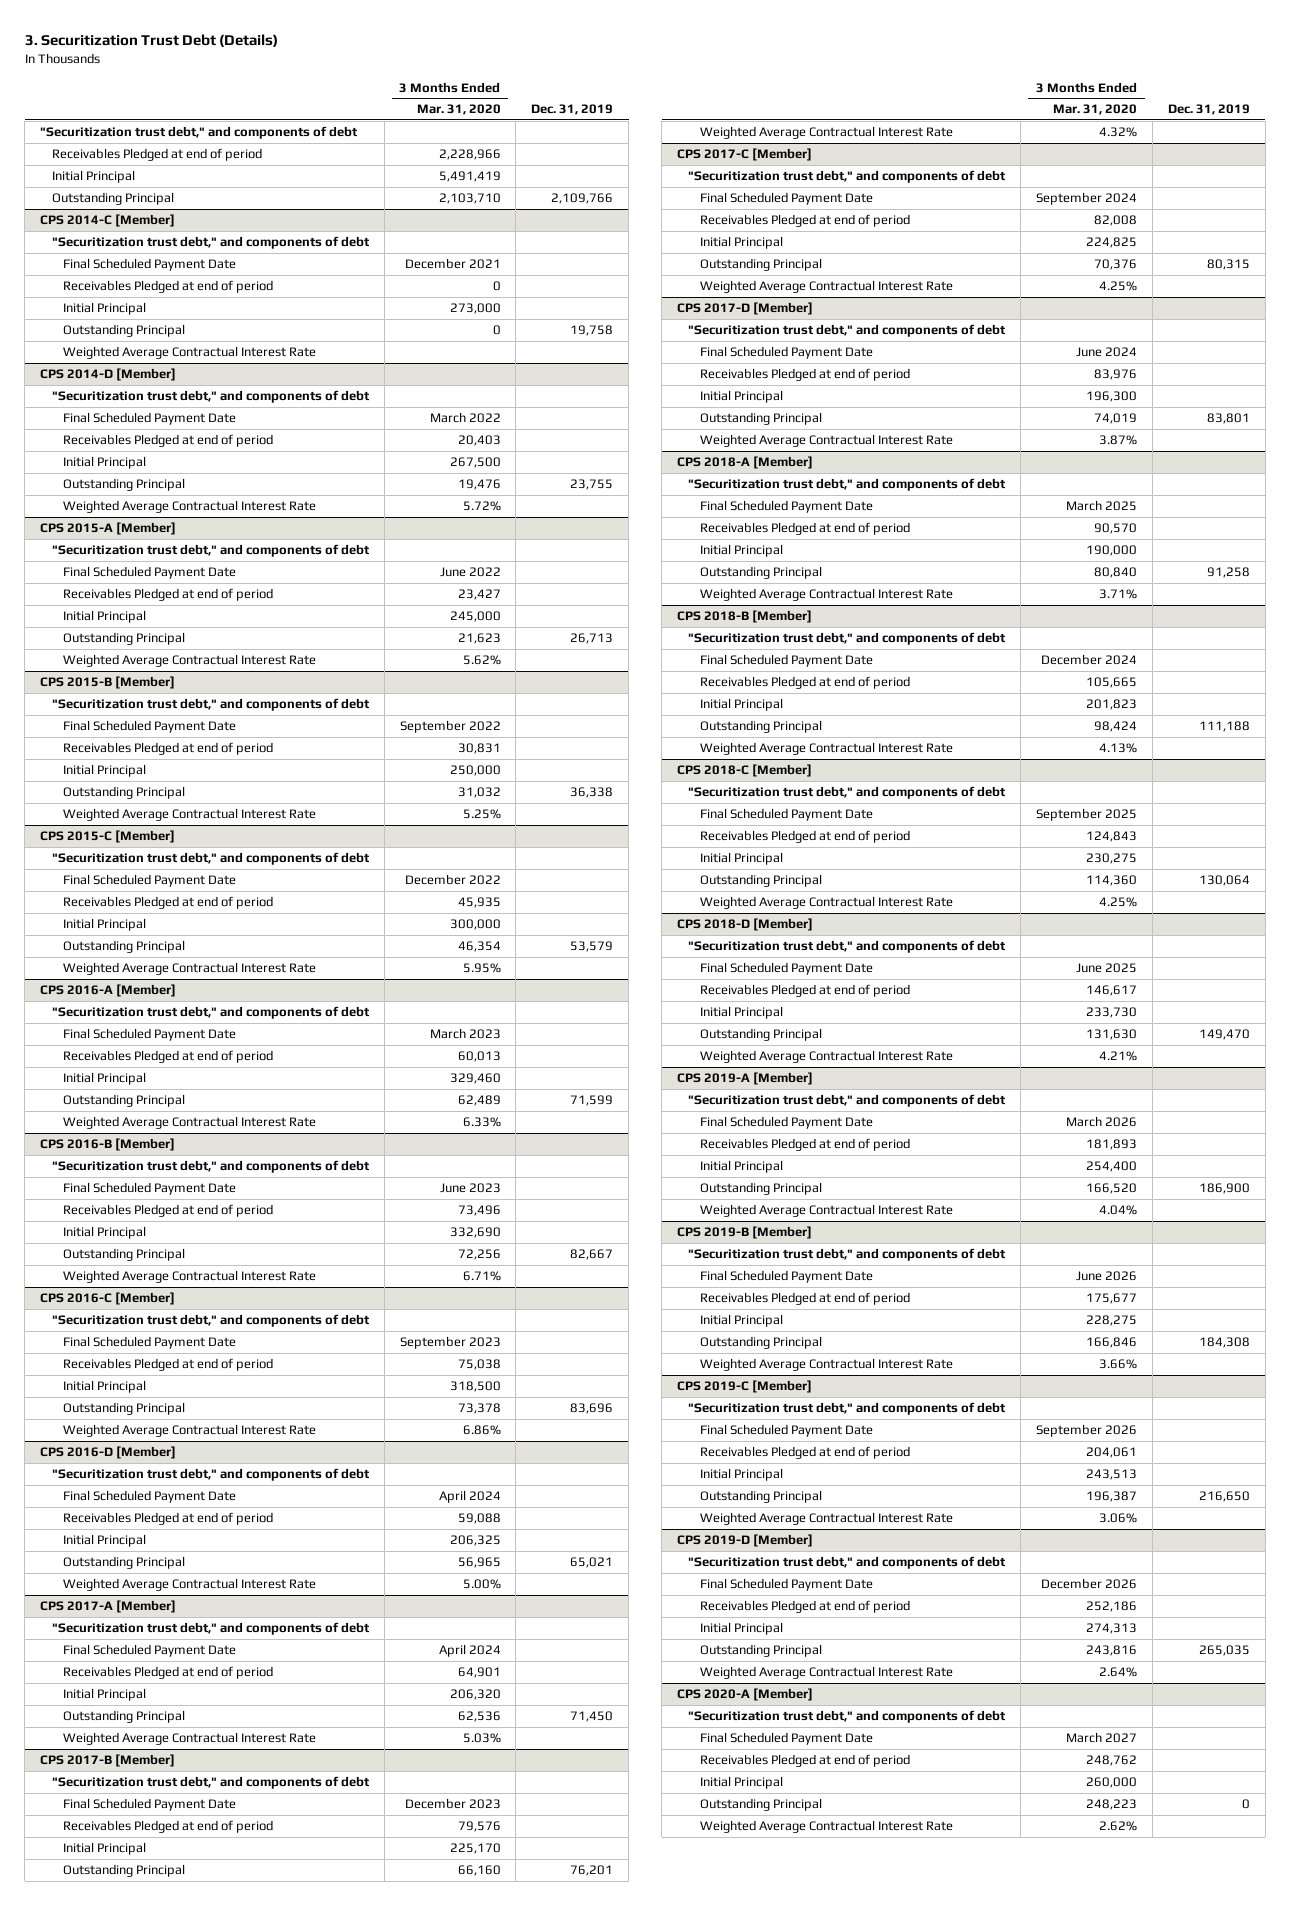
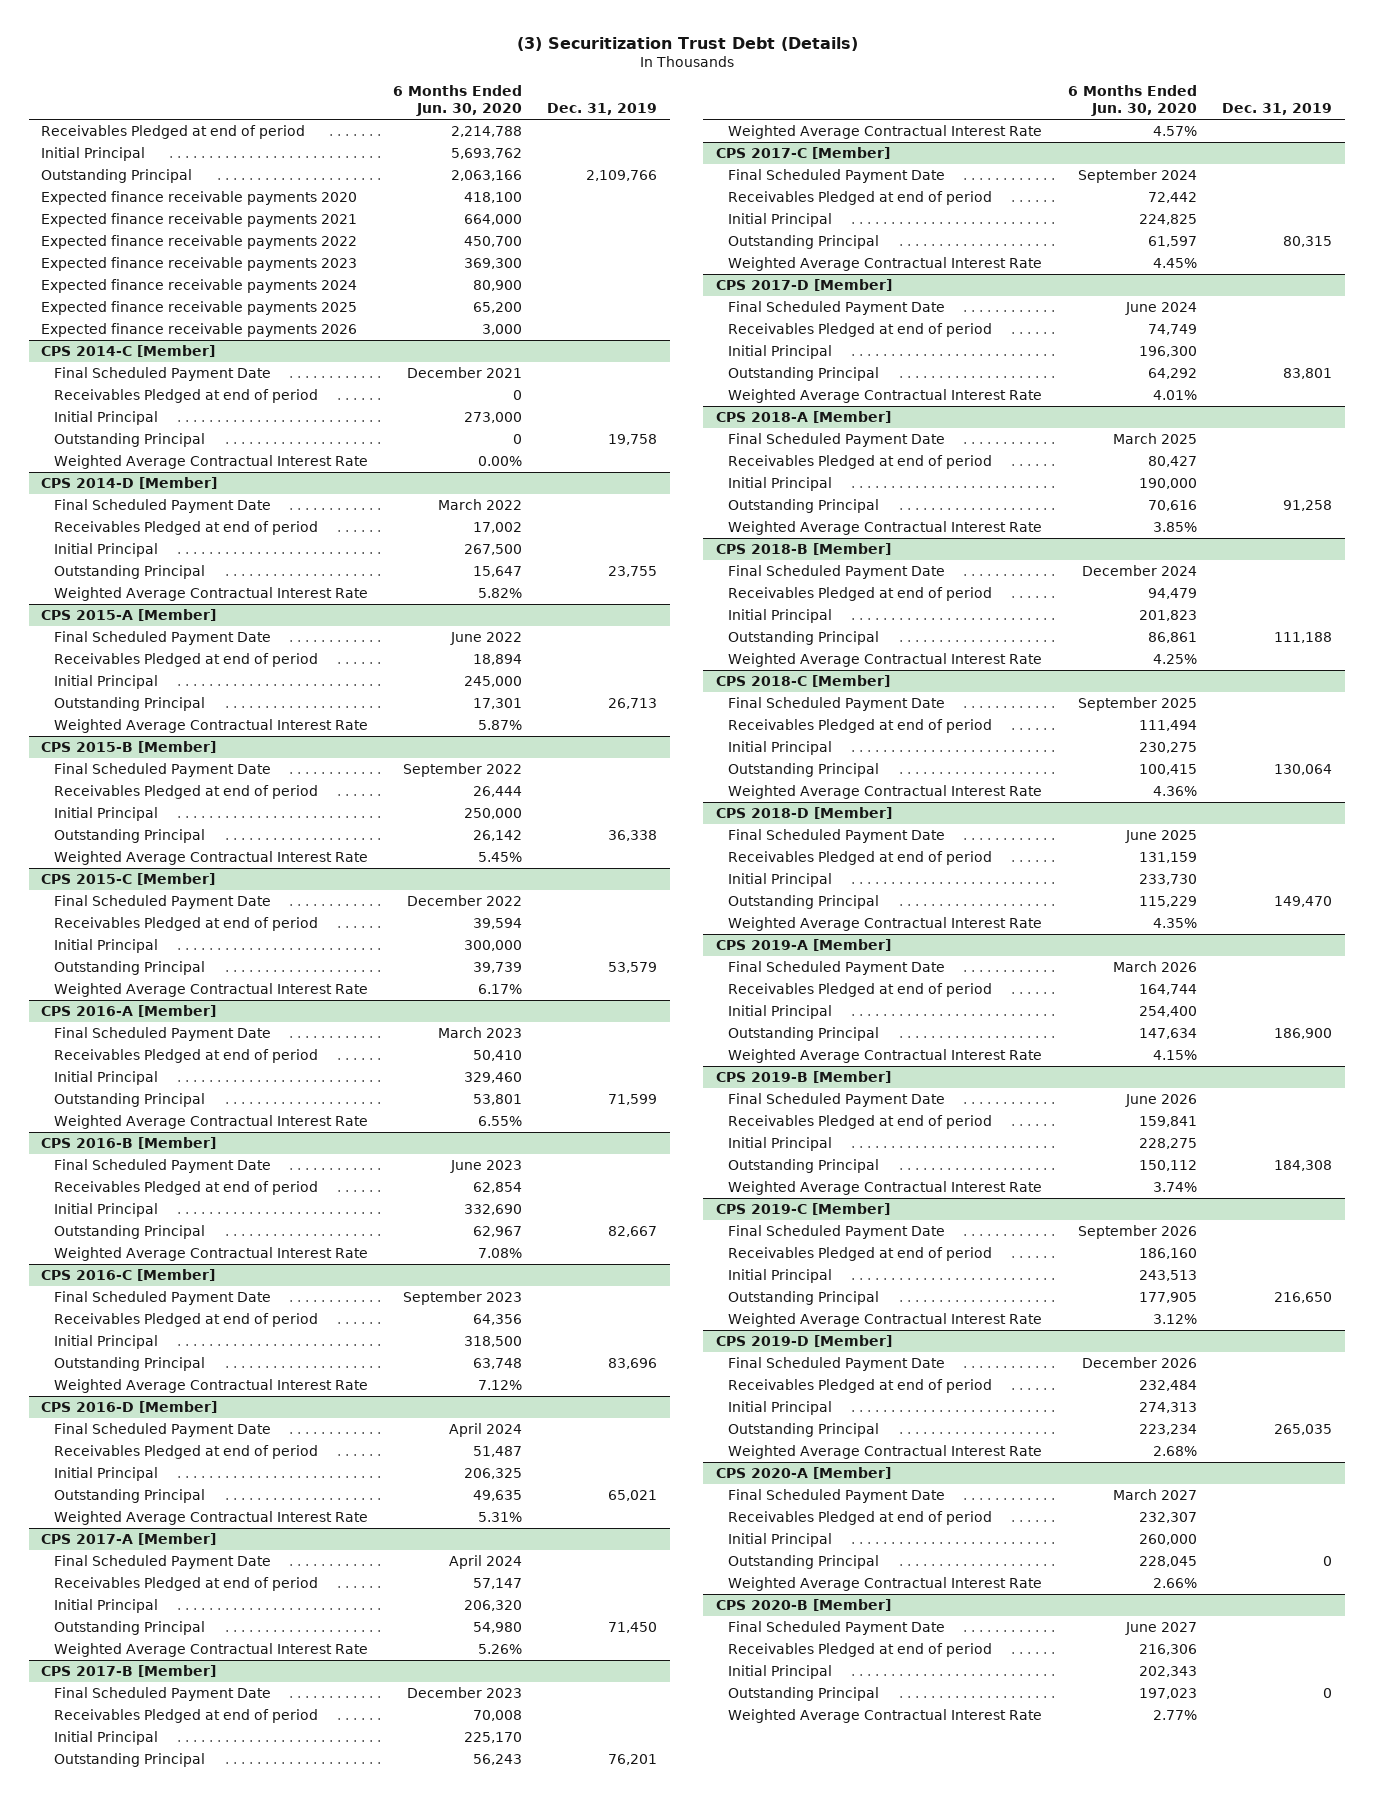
- 3. Securitization Trust Debt (Details)
+ (3) Securitization Trust Debt (Details)
- | 3 Months Ended Mar. 31, 2020 | Dec. 31, 2019
+ | 6 Months Ended Jun. 30, 2020 | Dec. 31, 2019
- "Securitization trust debt," and components of debt
+ Expected finance receivable payments 2020 | 418,100 |
+ Expected finance receivable payments 2021 | 664,000 |
+ Expected finance receivable payments 2022 | 450,700 |
+ Expected finance receivable payments 2023 | 369,300 |
+ Expected finance receivable payments 2024 | 80,900 |
+ Expected finance receivable payments 2025 | 65,200 |
+ Expected finance receivable payments 2026 | 3,000 |
@ CPS 2014-C [Member]
- "Securitization trust debt," and components of debt
@ CPS 2014-D [Member]
- "Securitization trust debt," and components of debt
@ CPS 2015-A [Member]
- "Securitization trust debt," and components of debt
@ CPS 2015-B [Member]
- "Securitization trust debt," and components of debt
@ CPS 2015-C [Member]
- "Securitization trust debt," and components of debt
@ CPS 2016-A [Member]
- "Securitization trust debt," and components of debt
@ CPS 2016-B [Member]
- "Securitization trust debt," and components of debt
@ CPS 2016-C [Member]
- "Securitization trust debt," and components of debt
@ CPS 2016-D [Member]
- "Securitization trust debt," and components of debt
@ CPS 2017-A [Member]
- "Securitization trust debt," and components of debt
@ CPS 2017-B [Member]
- "Securitization trust debt," and components of debt
@ CPS 2017-C [Member]
- "Securitization trust debt," and components of debt
@ CPS 2017-D [Member]
- "Securitization trust debt," and components of debt
@ CPS 2018-A [Member]
- "Securitization trust debt," and components of debt
@ CPS 2018-B [Member]
- "Securitization trust debt," and components of debt
@ CPS 2018-C [Member]
- "Securitization trust debt," and components of debt
@ CPS 2018-D [Member]
- "Securitization trust debt," and components of debt
@ CPS 2019-A [Member]
- "Securitization trust debt," and components of debt
@ CPS 2019-B [Member]
- "Securitization trust debt," and components of debt
@ CPS 2019-C [Member]
- "Securitization trust debt," and components of debt
@ CPS 2019-D [Member]
- "Securitization trust debt," and components of debt
@ CPS 2020-A [Member]
- "Securitization trust debt," and components of debt
+ CPS 2020-B [Member]
+ Final Scheduled Payment Date | June 2027 |
+ Receivables Pledged at end of period | 216,306 |
+ Initial Principal | 202,343 |
+ Outstanding Principal | 197,023 | 0
+ Weighted Average Contractual Interest Rate | 2.77% |

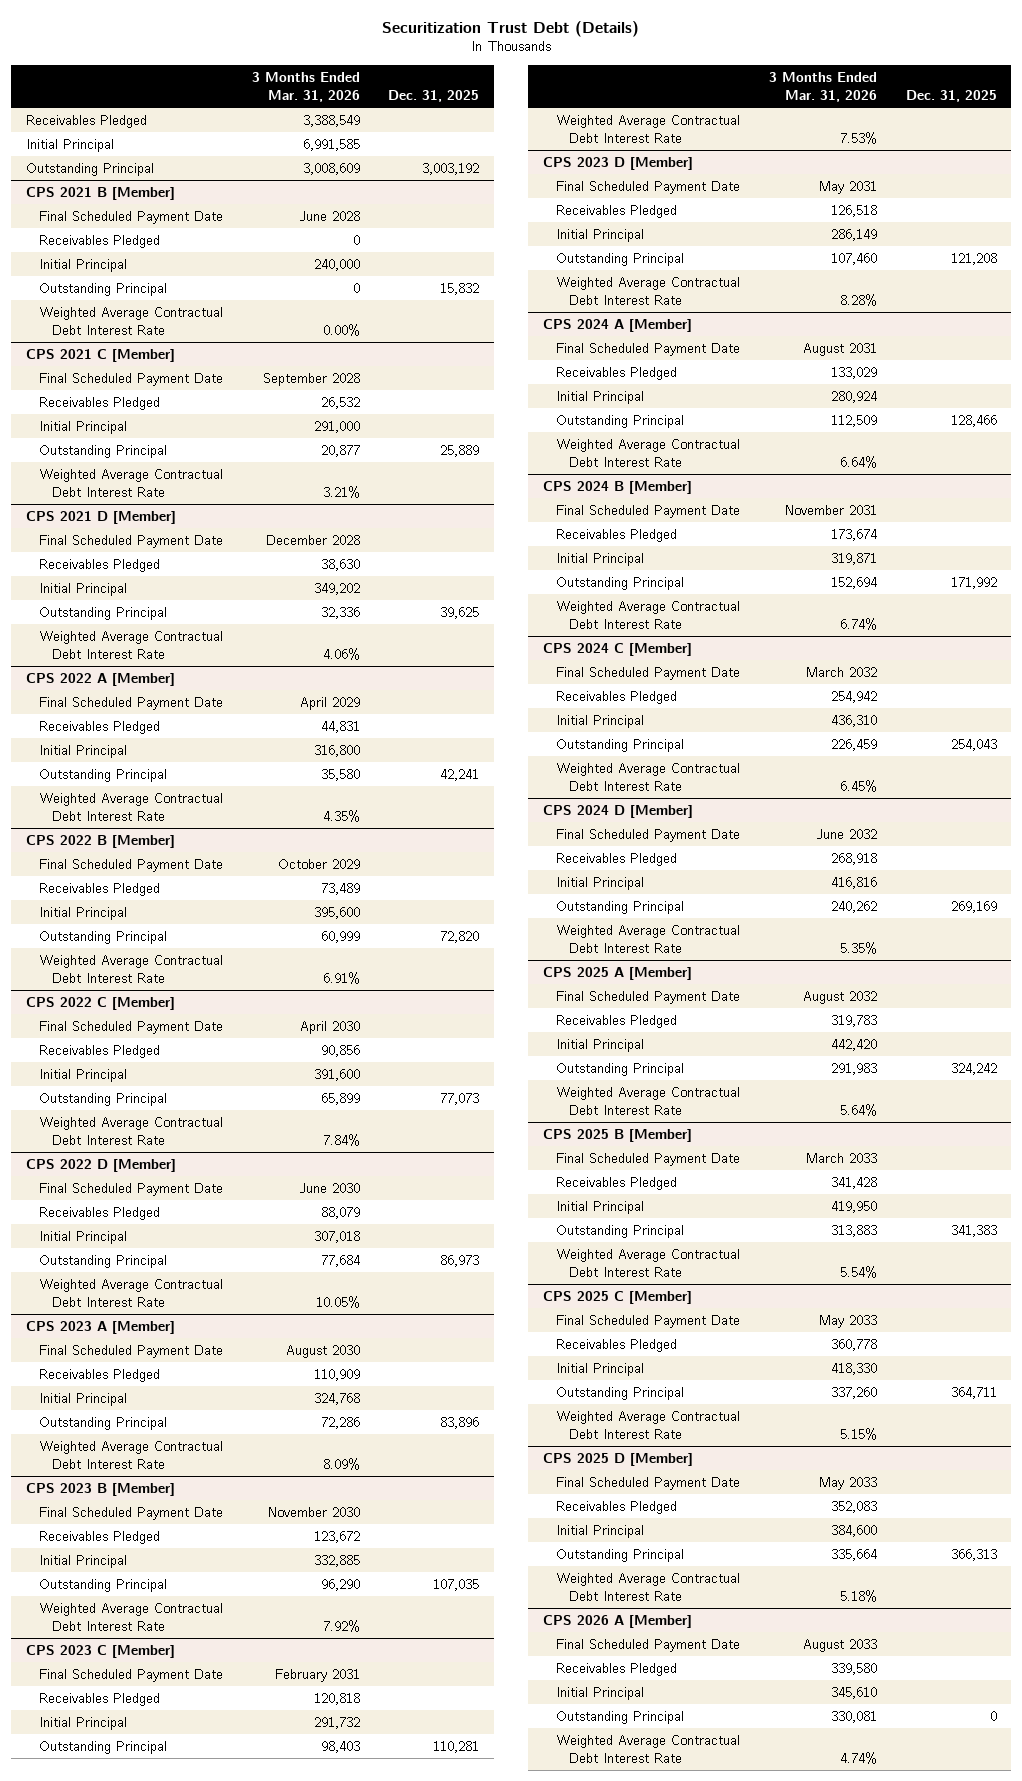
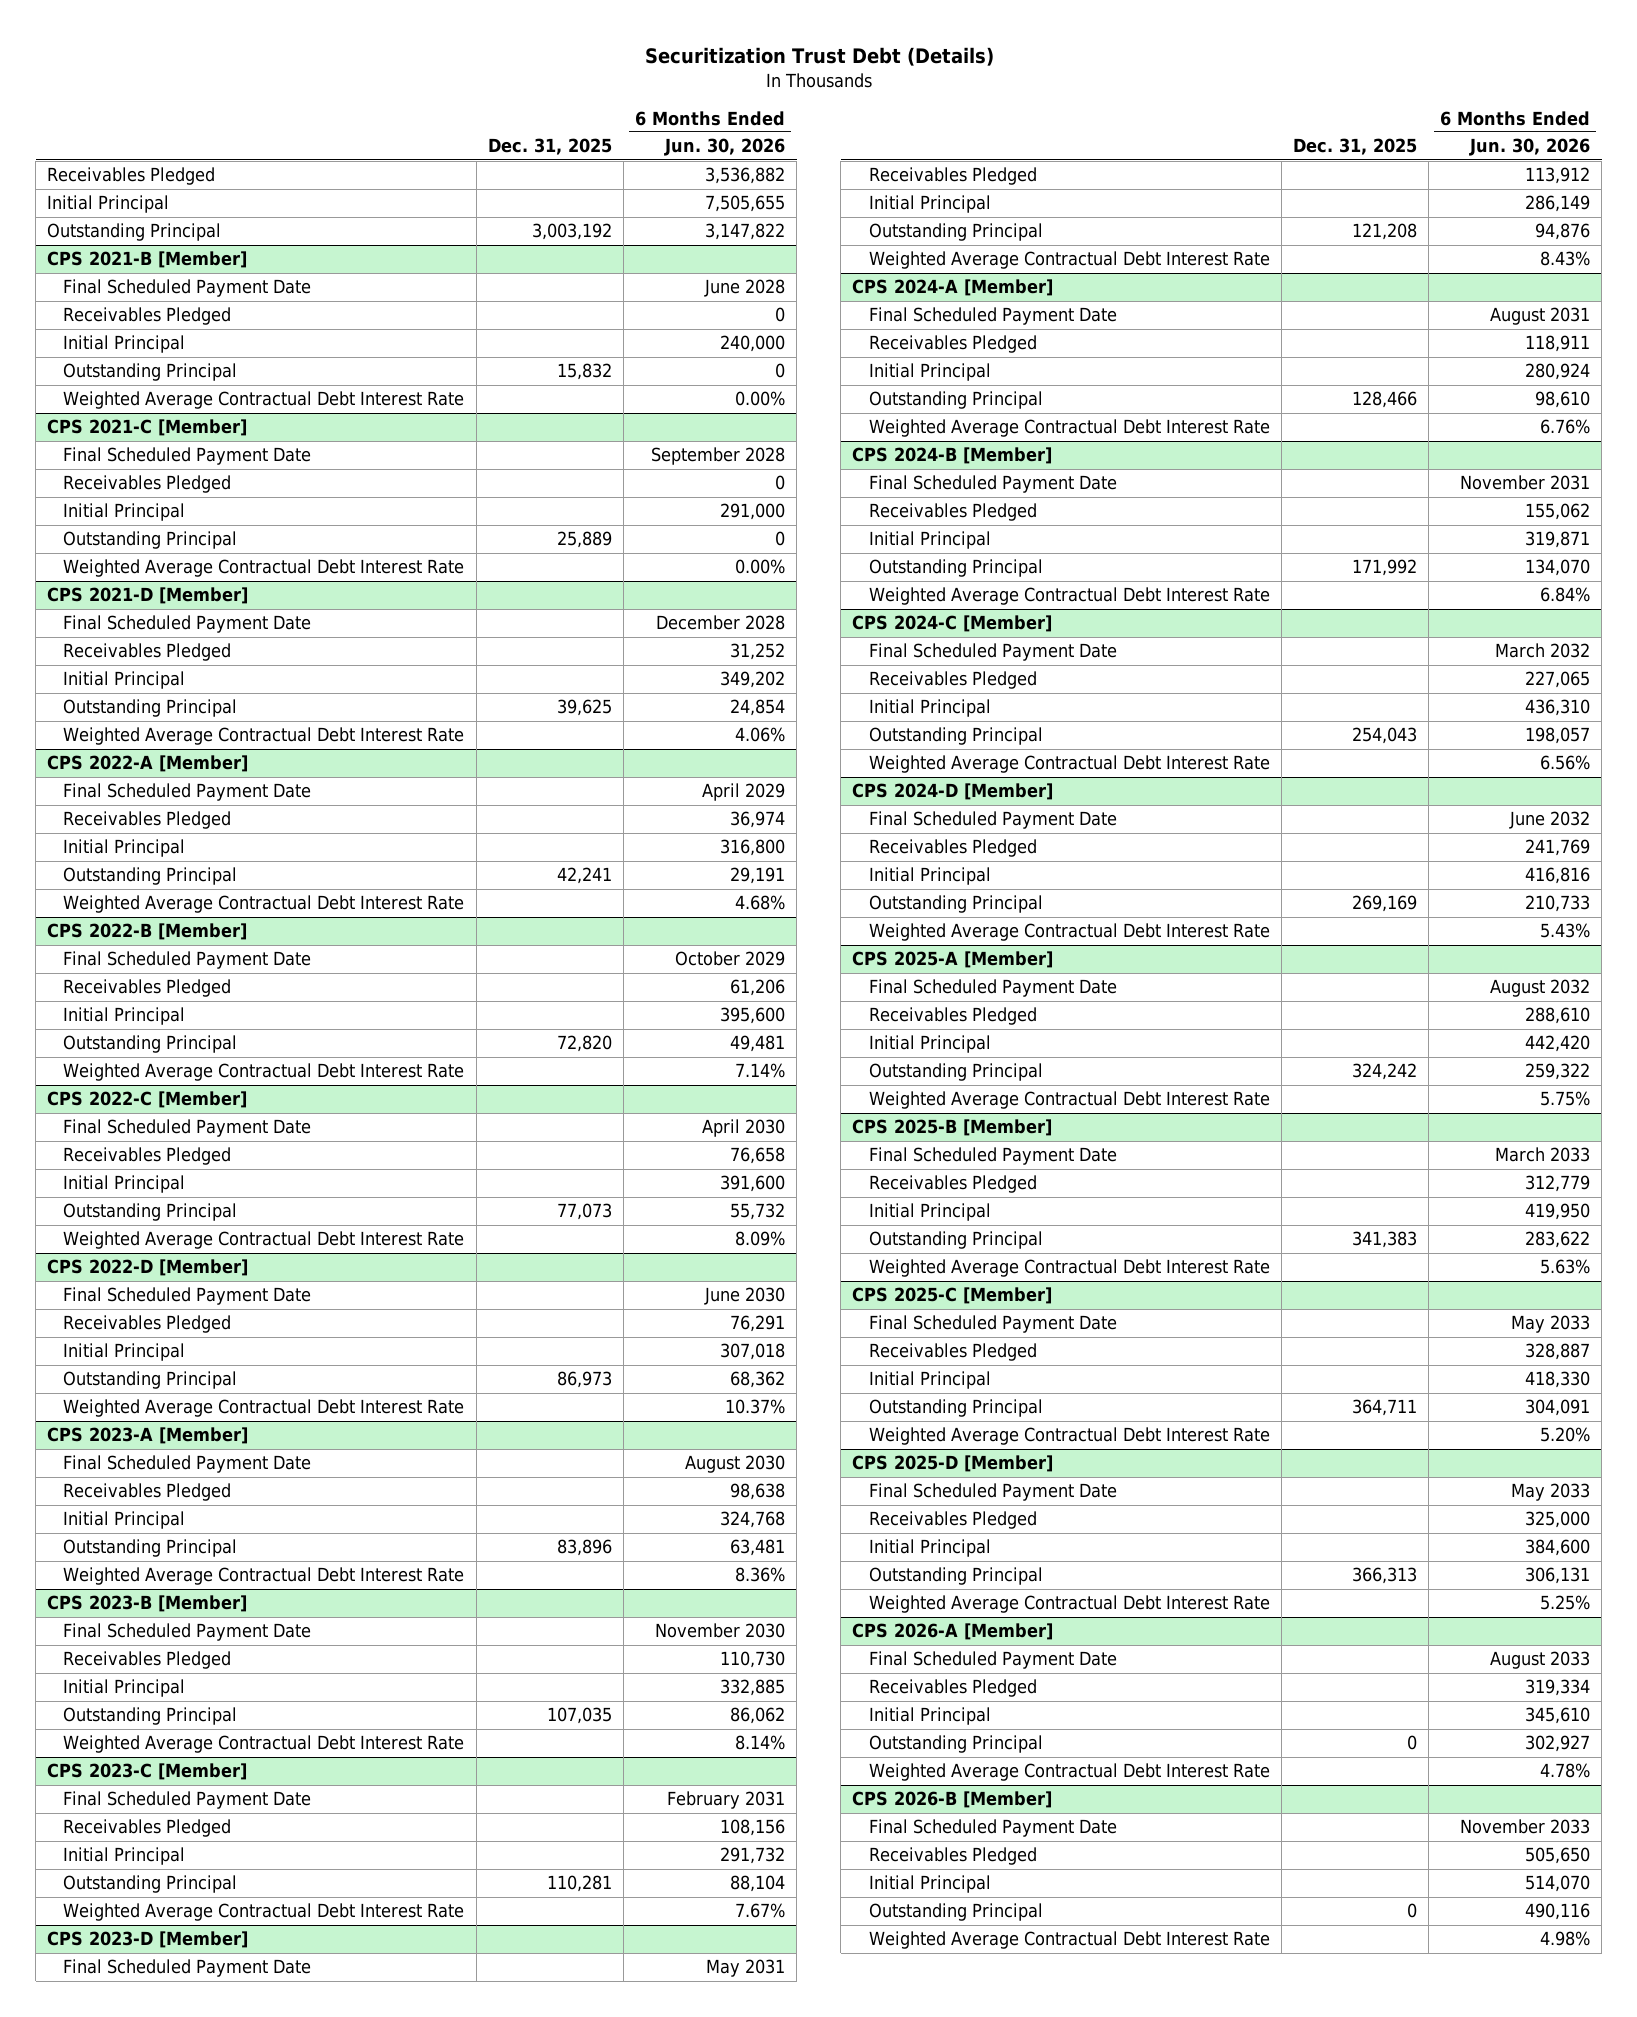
- | 3 Months Ended Mar. 31, 2026 | Dec. 31, 2025
+ | Dec. 31, 2025 | 6 Months Ended Jun. 30, 2026
- CPS 2021 B [Member]
+ CPS 2021-B [Member]
- CPS 2021 C [Member]
+ CPS 2021-C [Member]
- CPS 2021 D [Member]
+ CPS 2021-D [Member]
- CPS 2022 A [Member]
+ CPS 2022-A [Member]
- CPS 2022 B [Member]
+ CPS 2022-B [Member]
- CPS 2022 C [Member]
+ CPS 2022-C [Member]
- CPS 2022 D [Member]
+ CPS 2022-D [Member]
- CPS 2023 A [Member]
+ CPS 2023-A [Member]
- CPS 2023 B [Member]
+ CPS 2023-B [Member]
- CPS 2023 C [Member]
+ CPS 2023-C [Member]
- CPS 2023 D [Member]
+ CPS 2023-D [Member]
- CPS 2024 A [Member]
+ CPS 2024-A [Member]
- CPS 2024 B [Member]
+ CPS 2024-B [Member]
- CPS 2024 C [Member]
+ CPS 2024-C [Member]
- CPS 2024 D [Member]
+ CPS 2024-D [Member]
- CPS 2025 A [Member]
+ CPS 2025-A [Member]
- CPS 2025 B [Member]
+ CPS 2025-B [Member]
- CPS 2025 C [Member]
+ CPS 2025-C [Member]
- CPS 2025 D [Member]
+ CPS 2025-D [Member]
- CPS 2026 A [Member]
+ CPS 2026-A [Member]
+ CPS 2026-B [Member]
+ Final Scheduled Payment Date | | November 2033
+ Receivables Pledged | | 505,650
+ Initial Principal | | 514,070
+ Outstanding Principal | 0 | 490,116
+ Weighted Average Contractual Debt Interest Rate | | 4.98%

